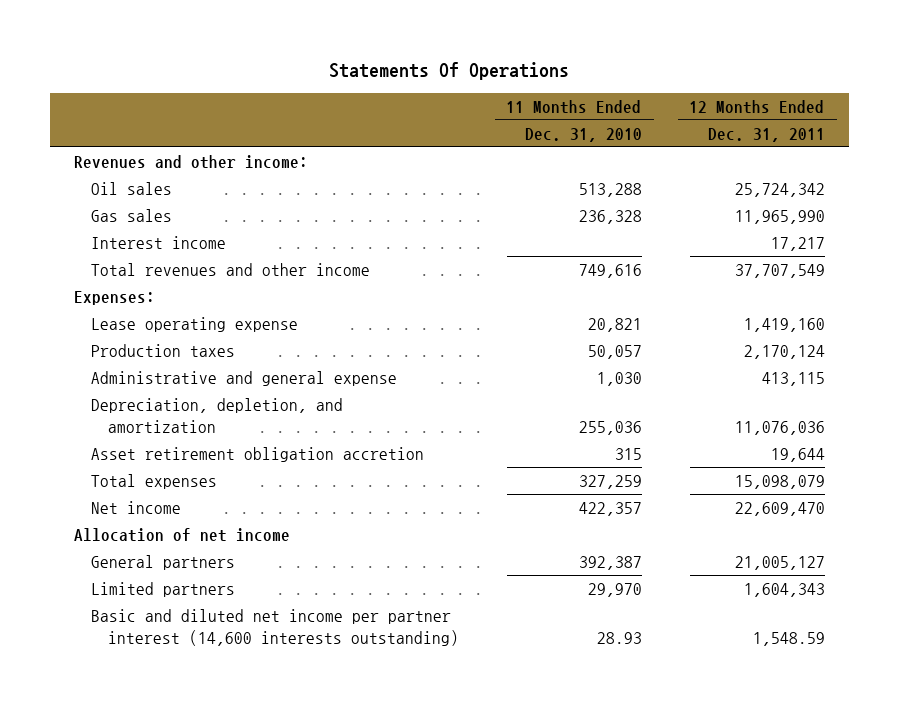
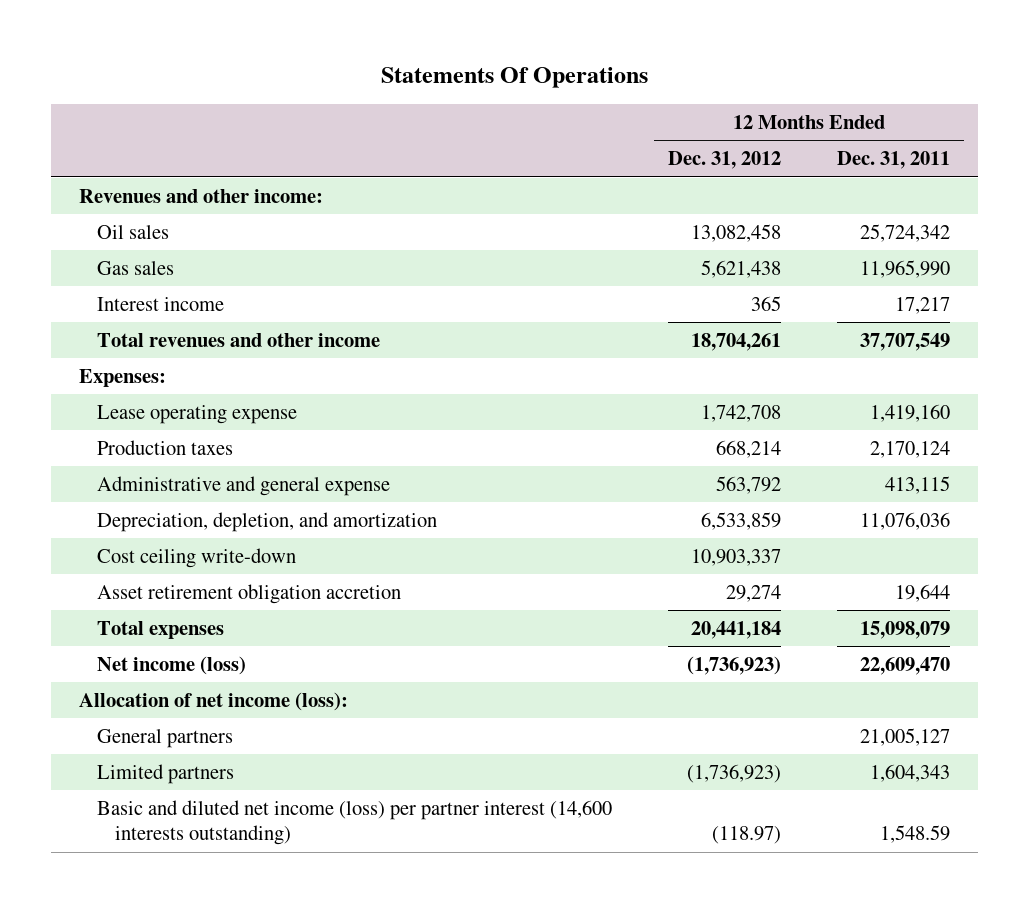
- | 11 Months Ended Dec. 31, 2010 | 12 Months Ended Dec. 31, 2011
+ | 12 Months Ended Dec. 31, 2012 | 12 Months Ended Dec. 31, 2011
+ Cost ceiling write-down | 10,903,337 |
- Net income | 422,357 | 22,609,470
- Allocation of net income
+ Net income (loss) | (1,736,923) | 22,609,470
+ Allocation of net income (loss):
- Basic and diluted net income per partner interest (14,600 interests outstanding) | 28.93 | 1,548.59
+ Basic and diluted net income (loss) per partner interest (14,600 interests outstanding) | (118.97) | 1,548.59

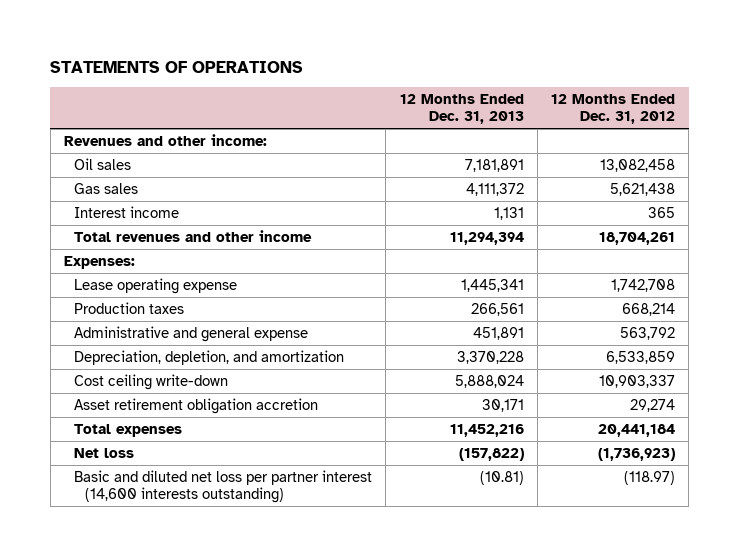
- Statements Of Operations
+ STATEMENTS OF OPERATIONS
- | 12 Months Ended Dec. 31, 2012 | 12 Months Ended Dec. 31, 2011
+ | 12 Months Ended Dec. 31, 2013 | 12 Months Ended Dec. 31, 2012
- Net income (loss) | (1,736,923) | 22,609,470
- Allocation of net income (loss):
- General partners | | 21,005,127
- Limited partners | (1,736,923) | 1,604,343
- Basic and diluted net income (loss) per partner interest (14,600 interests outstanding) | (118.97) | 1,548.59
+ Net loss | (157,822) | (1,736,923)
+ Basic and diluted net loss per partner interest (14,600 interests outstanding) | (10.81) | (118.97)

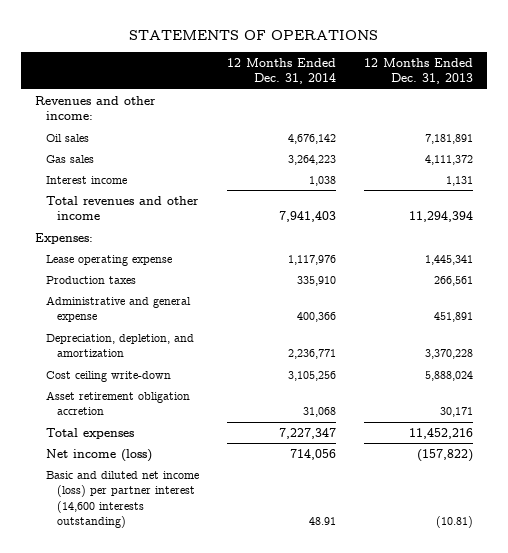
- | 12 Months Ended Dec. 31, 2013 | 12 Months Ended Dec. 31, 2012
+ | 12 Months Ended Dec. 31, 2014 | 12 Months Ended Dec. 31, 2013
- Net loss | (157,822) | (1,736,923)
- Basic and diluted net loss per partner interest (14,600 interests outstanding) | (10.81) | (118.97)
+ Net income (loss) | 714,056 | (157,822)
+ Basic and diluted net income (loss) per partner interest (14,600 interests outstanding) | 48.91 | (10.81)

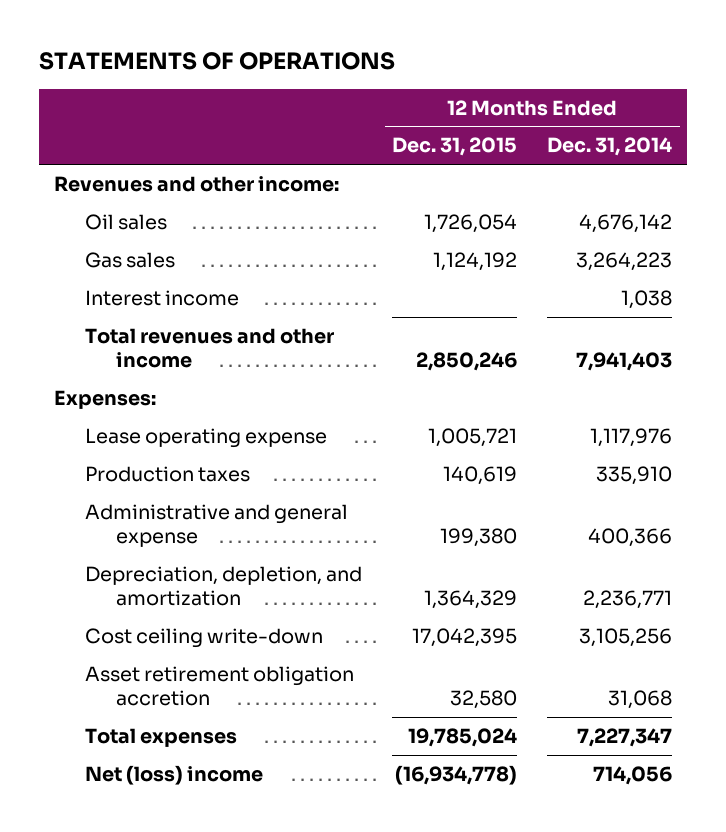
- | 12 Months Ended Dec. 31, 2014 | 12 Months Ended Dec. 31, 2013
+ | 12 Months Ended Dec. 31, 2015 | 12 Months Ended Dec. 31, 2014
- Net income (loss) | 714,056 | (157,822)
- Basic and diluted net income (loss) per partner interest (14,600 interests outstanding) | 48.91 | (10.81)
+ Net (loss) income | (16,934,778) | 714,056

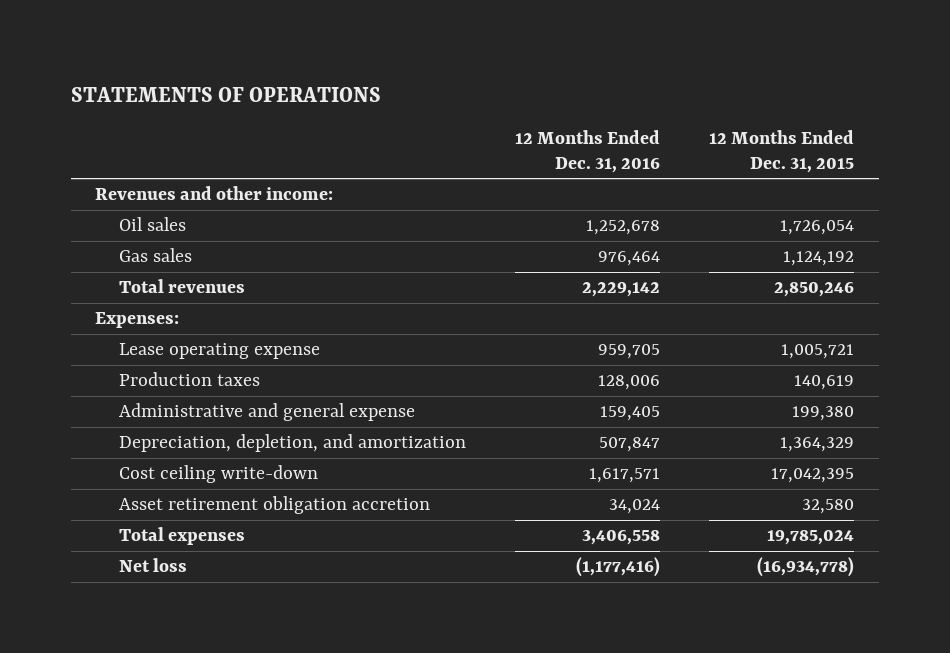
- | 12 Months Ended Dec. 31, 2015 | 12 Months Ended Dec. 31, 2014
+ | 12 Months Ended Dec. 31, 2016 | 12 Months Ended Dec. 31, 2015
- Interest income | | 1,038
- Total revenues and other income | 2,850,246 | 7,941,403
+ Total revenues | 2,229,142 | 2,850,246
- Net (loss) income | (16,934,778) | 714,056
+ Net loss | (1,177,416) | (16,934,778)

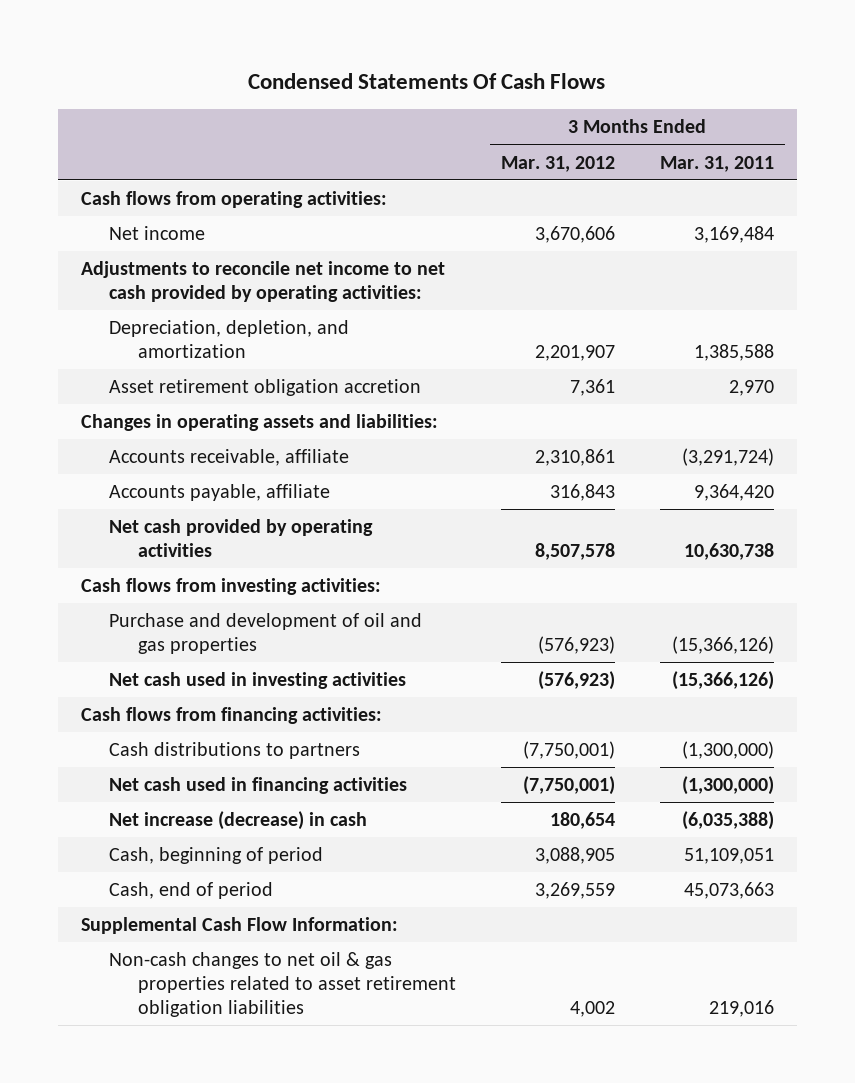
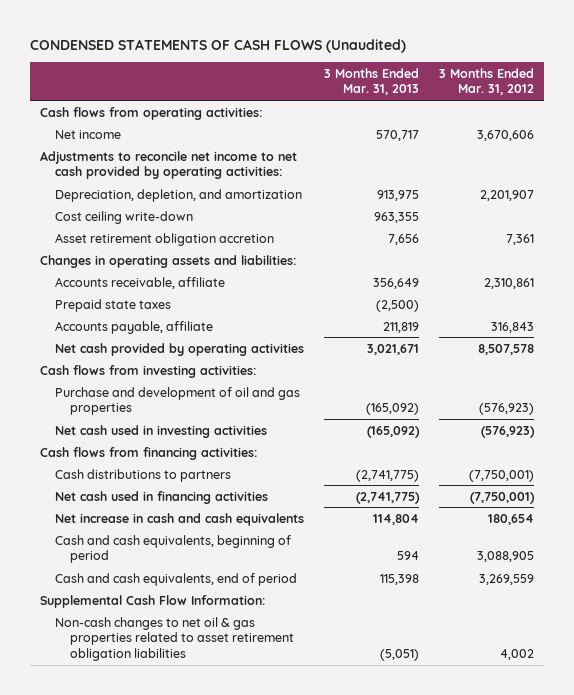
- Condensed Statements Of Cash Flows
+ CONDENSED STATEMENTS OF CASH FLOWS (Unaudited)
- | 3 Months Ended Mar. 31, 2012 | 3 Months Ended Mar. 31, 2011
+ | 3 Months Ended Mar. 31, 2013 | 3 Months Ended Mar. 31, 2012
+ Cost ceiling write-down | 963,355 |
+ Prepaid state taxes | (2,500) |
- Net increase (decrease) in cash | 180,654 | (6,035,388)
- Cash, beginning of period | 3,088,905 | 51,109,051
- Cash, end of period | 3,269,559 | 45,073,663
+ Net increase in cash and cash equivalents | 114,804 | 180,654
+ Cash and cash equivalents, beginning of period | 594 | 3,088,905
+ Cash and cash equivalents, end of period | 115,398 | 3,269,559

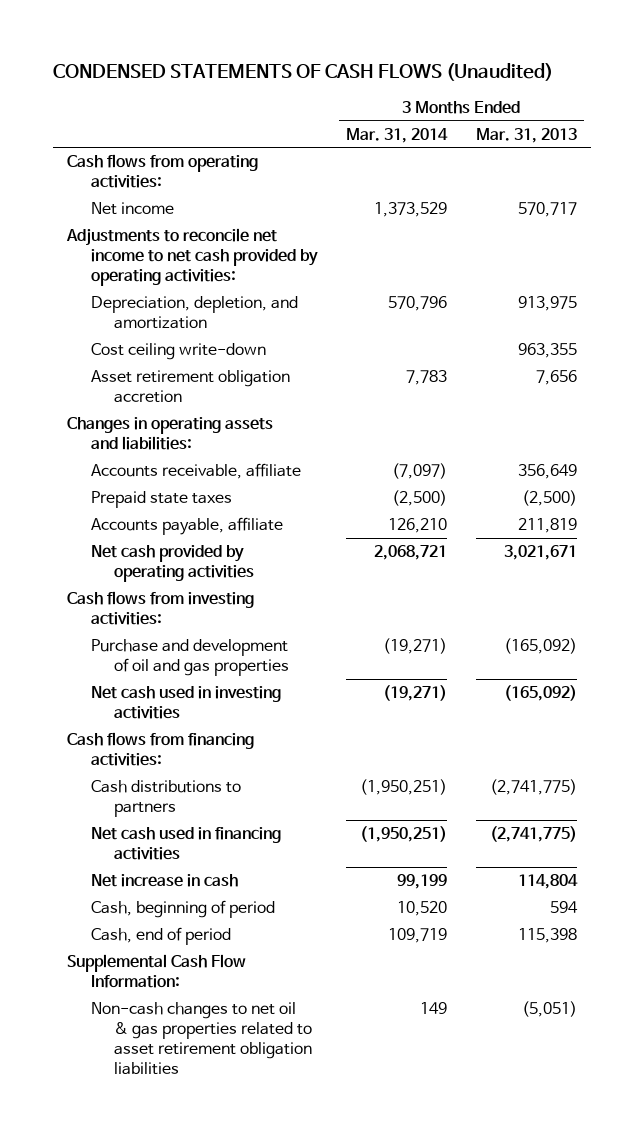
- | 3 Months Ended Mar. 31, 2013 | 3 Months Ended Mar. 31, 2012
+ | 3 Months Ended Mar. 31, 2014 | 3 Months Ended Mar. 31, 2013
- Net increase in cash and cash equivalents | 114,804 | 180,654
- Cash and cash equivalents, beginning of period | 594 | 3,088,905
- Cash and cash equivalents, end of period | 115,398 | 3,269,559
+ Net increase in cash | 99,199 | 114,804
+ Cash, beginning of period | 10,520 | 594
+ Cash, end of period | 109,719 | 115,398

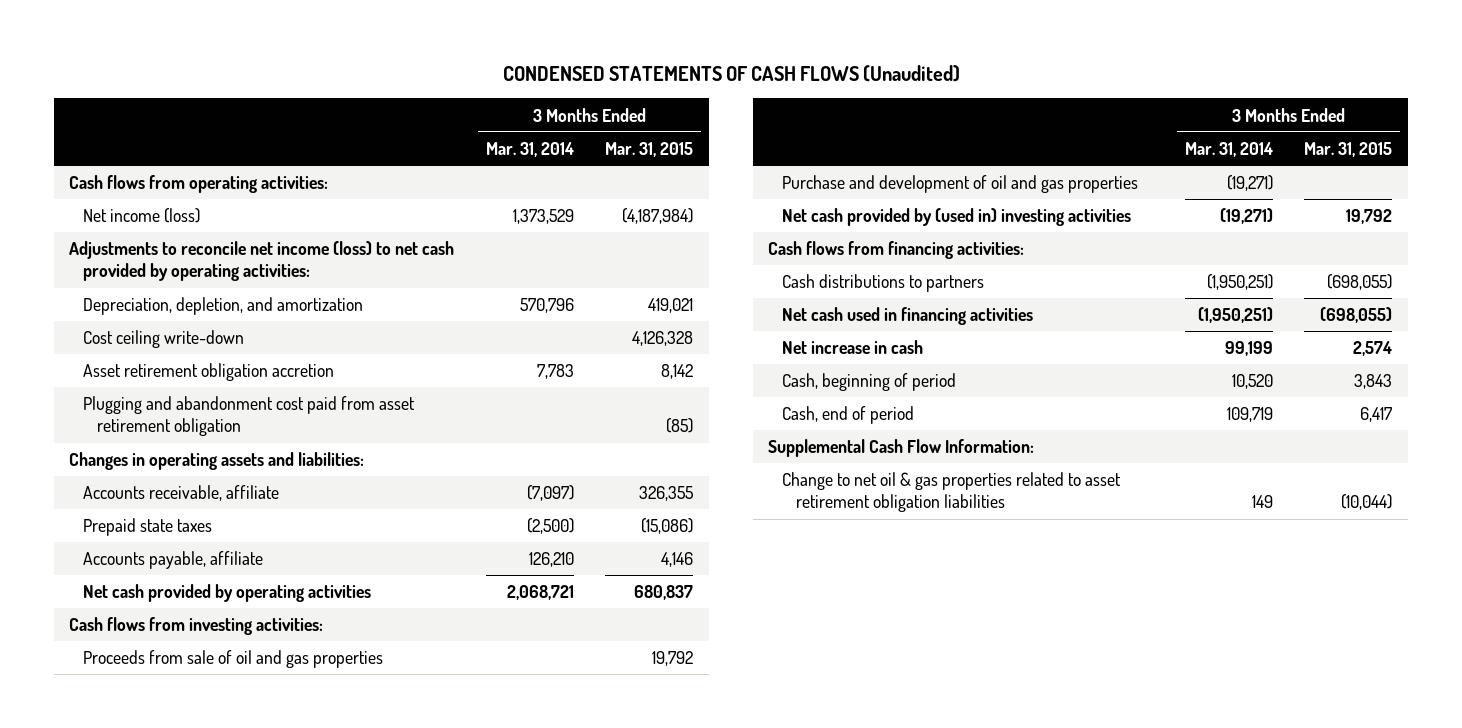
- | 3 Months Ended Mar. 31, 2014 | 3 Months Ended Mar. 31, 2013
+ | 3 Months Ended Mar. 31, 2014 | 3 Months Ended Mar. 31, 2015
- Net income | 1,373,529 | 570,717
- Adjustments to reconcile net income to net cash provided by operating activities:
+ Net income (loss) | 1,373,529 | (4,187,984)
+ Adjustments to reconcile net income (loss) to net cash provided by operating activities:
+ Plugging and abandonment cost paid from asset retirement obligation | | (85)
+ Proceeds from sale of oil and gas properties | | 19,792
- Net cash used in investing activities | (19,271) | (165,092)
+ Net cash provided by (used in) investing activities | (19,271) | 19,792
- Non-cash changes to net oil & gas properties related to asset retirement obligation liabilities | 149 | (5,051)
+ Change to net oil & gas properties related to asset retirement obligation liabilities | 149 | (10,044)

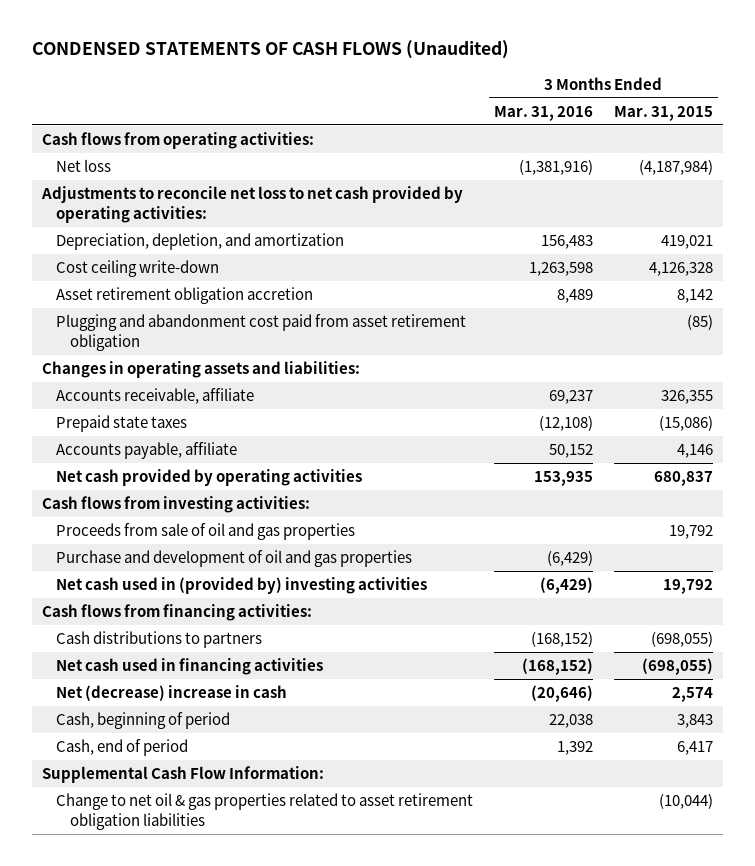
- | 3 Months Ended Mar. 31, 2014 | 3 Months Ended Mar. 31, 2015
+ | 3 Months Ended Mar. 31, 2016 | 3 Months Ended Mar. 31, 2015
- Net income (loss) | 1,373,529 | (4,187,984)
- Adjustments to reconcile net income (loss) to net cash provided by operating activities:
+ Net loss | (1,381,916) | (4,187,984)
+ Adjustments to reconcile net loss to net cash provided by operating activities:
- Net cash provided by (used in) investing activities | (19,271) | 19,792
+ Net cash used in (provided by) investing activities | (6,429) | 19,792
- Net increase in cash | 99,199 | 2,574
+ Net (decrease) increase in cash | (20,646) | 2,574

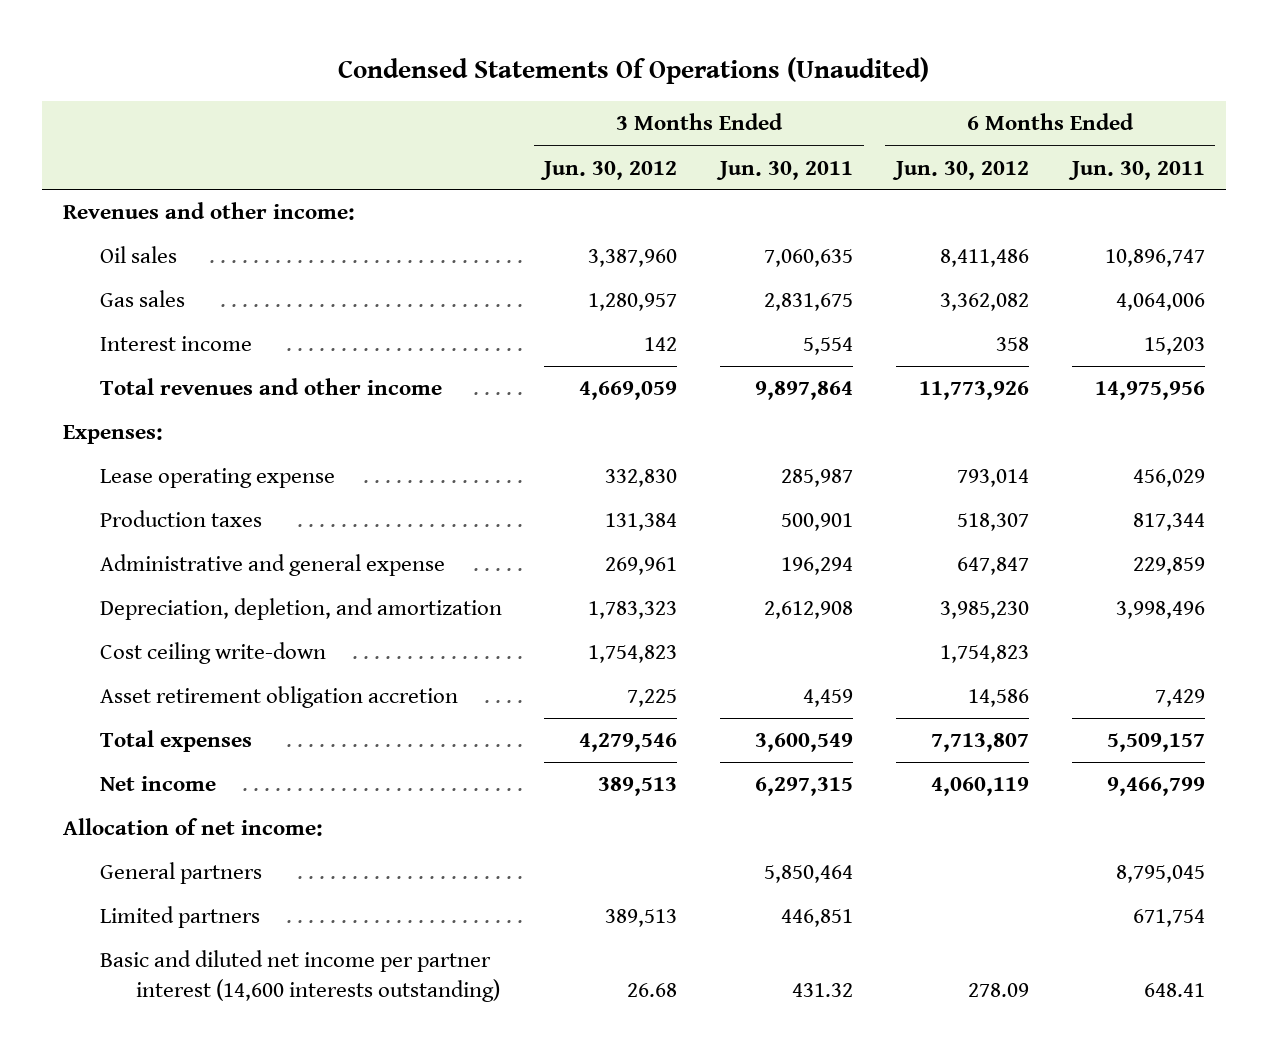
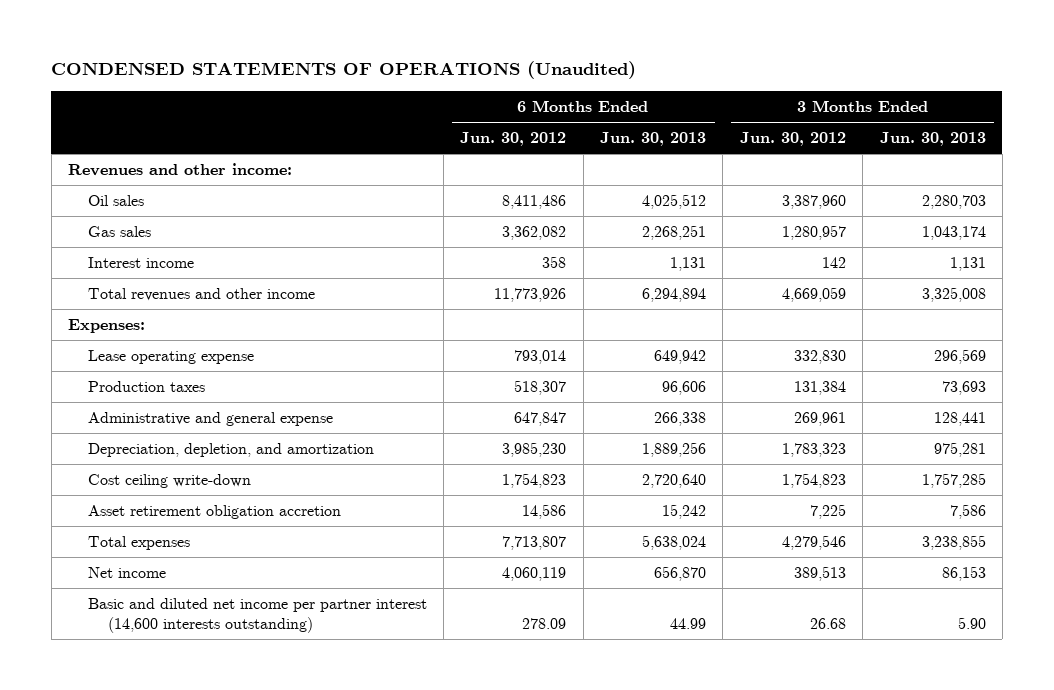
- Condensed Statements Of Operations (Unaudited)
+ CONDENSED STATEMENTS OF OPERATIONS (Unaudited)
- | 3 Months Ended Jun. 30, 2012 | 3 Months Ended Jun. 30, 2011 | 6 Months Ended Jun. 30, 2012 | 6 Months Ended Jun. 30, 2011
+ | 6 Months Ended Jun. 30, 2012 | 6 Months Ended Jun. 30, 2013 | 3 Months Ended Jun. 30, 2012 | 3 Months Ended Jun. 30, 2013
- Allocation of net income:
- General partners | | 5,850,464 | | 8,795,045
- Limited partners | 389,513 | 446,851 | | 671,754

